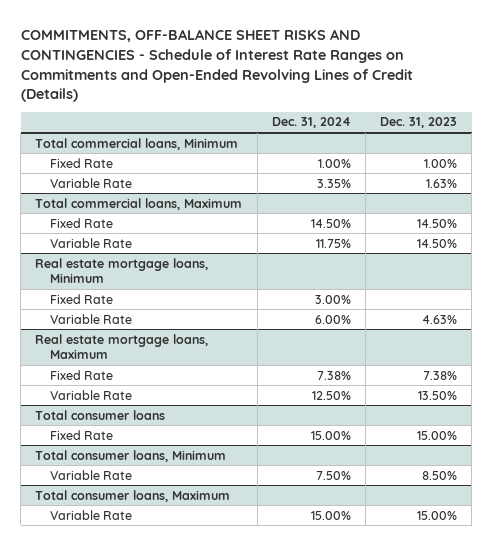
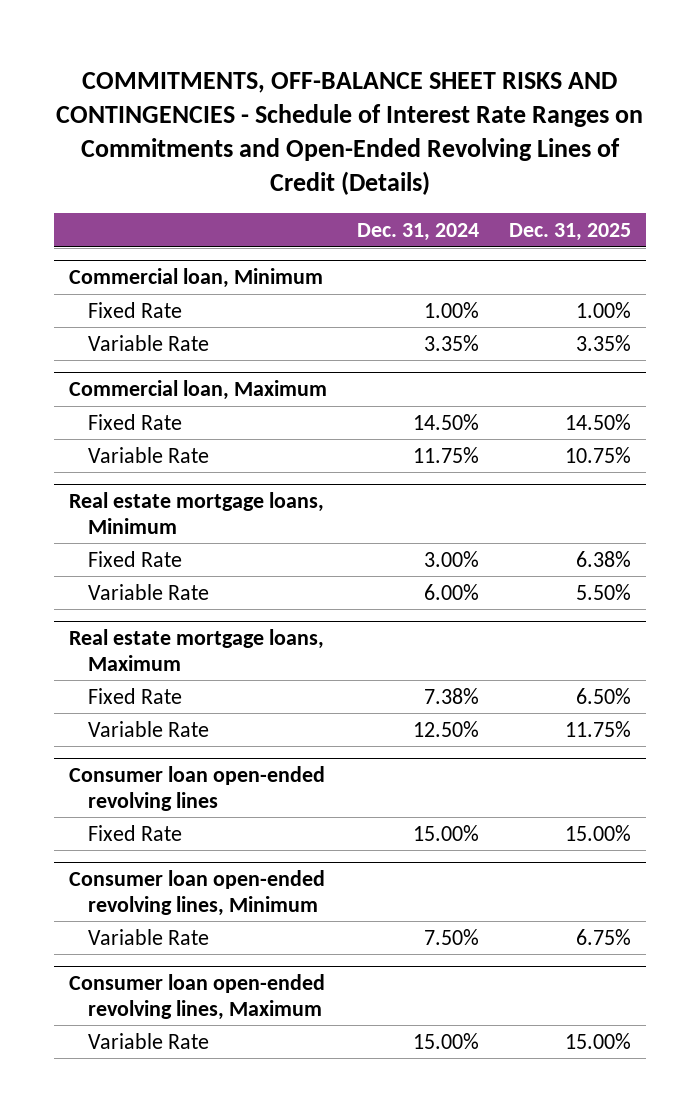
- | Dec. 31, 2024 | Dec. 31, 2023
+ | Dec. 31, 2024 | Dec. 31, 2025
- Total commercial loans, Minimum
+ Commercial loan, Minimum
- Total commercial loans, Maximum
+ Commercial loan, Maximum
- Total consumer loans
+ Consumer loan open-ended revolving lines
- Total consumer loans, Minimum
+ Consumer loan open-ended revolving lines, Minimum
- Total consumer loans, Maximum
+ Consumer loan open-ended revolving lines, Maximum

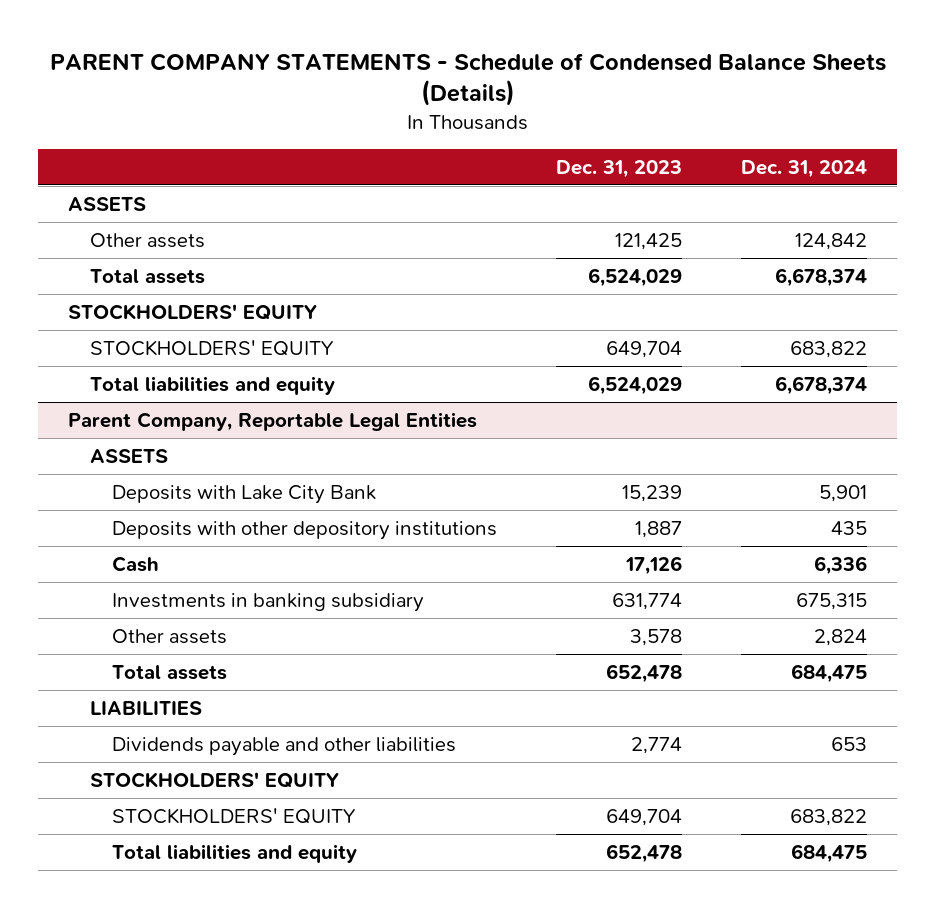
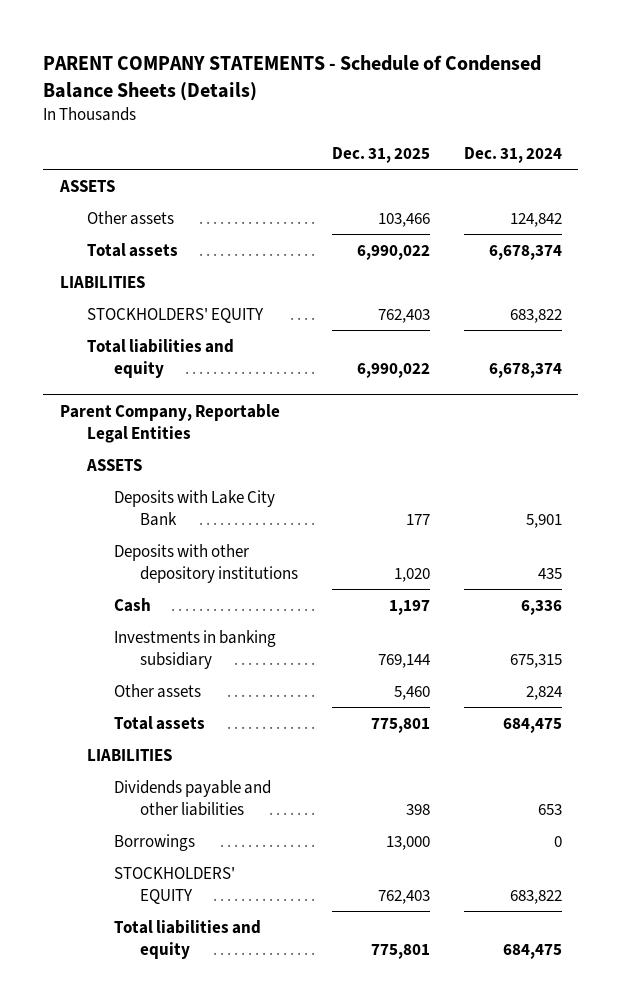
- | Dec. 31, 2023 | Dec. 31, 2024
+ | Dec. 31, 2025 | Dec. 31, 2024
- STOCKHOLDERS' EQUITY
+ LIABILITIES
@ Parent Company, Reportable Legal Entities
- STOCKHOLDERS' EQUITY
+ Borrowings | 13,000 | 0

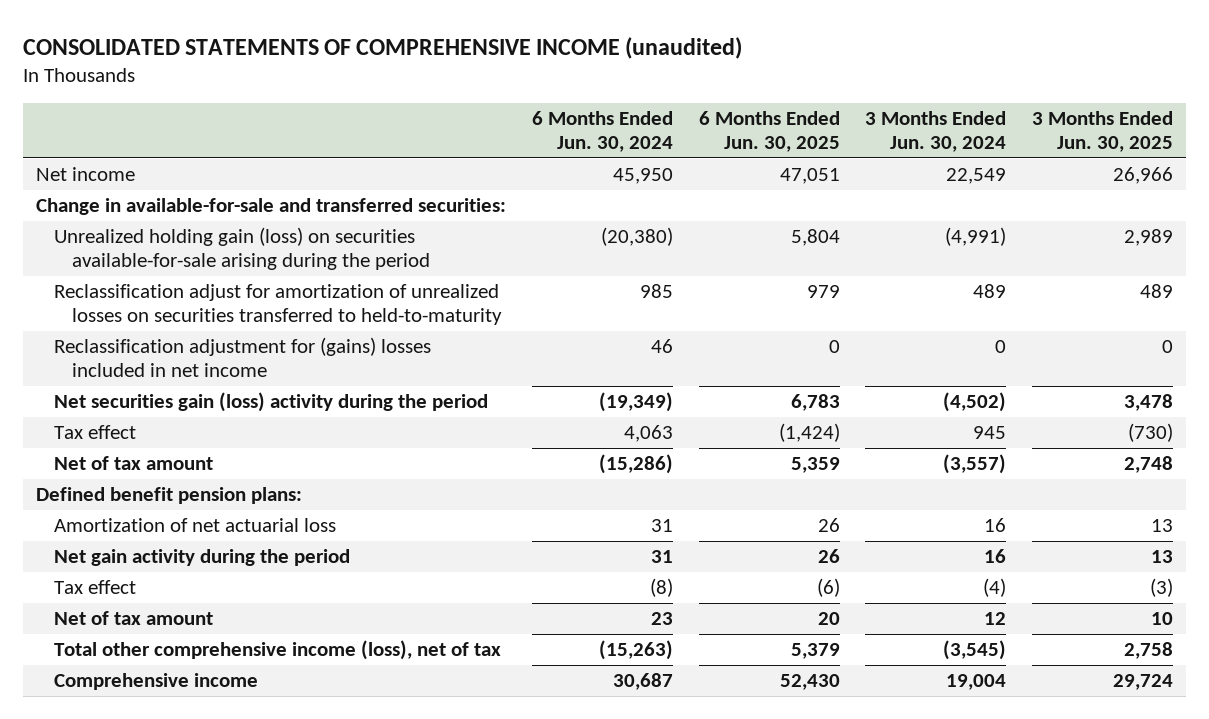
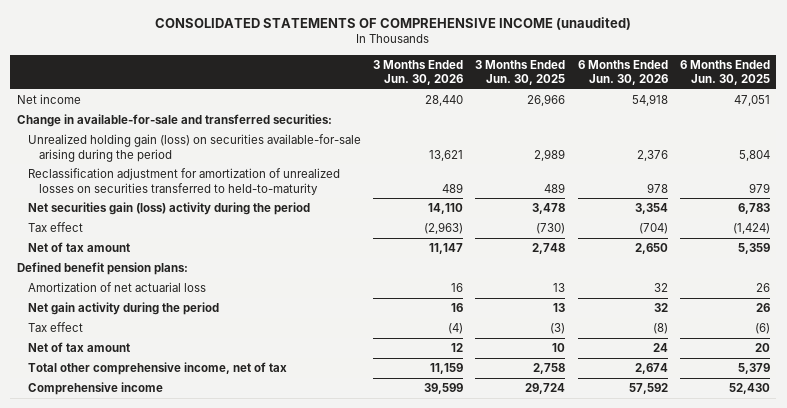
- | 6 Months Ended Jun. 30, 2024 | 6 Months Ended Jun. 30, 2025 | 3 Months Ended Jun. 30, 2024 | 3 Months Ended Jun. 30, 2025
+ | 3 Months Ended Jun. 30, 2026 | 3 Months Ended Jun. 30, 2025 | 6 Months Ended Jun. 30, 2026 | 6 Months Ended Jun. 30, 2025
- Reclassification adjust for amortization of unrealized losses on securities transferred to held-to-maturity | 985 | 979 | 489 | 489
- Reclassification adjustment for (gains) losses included in net income | 46 | 0 | 0 | 0
+ Reclassification adjustment for amortization of unrealized losses on securities transferred to held-to-maturity | 489 | 489 | 978 | 979
- Total other comprehensive income (loss), net of tax | (15,263) | 5,379 | (3,545) | 2,758
+ Total other comprehensive income, net of tax | 11,159 | 2,758 | 2,674 | 5,379

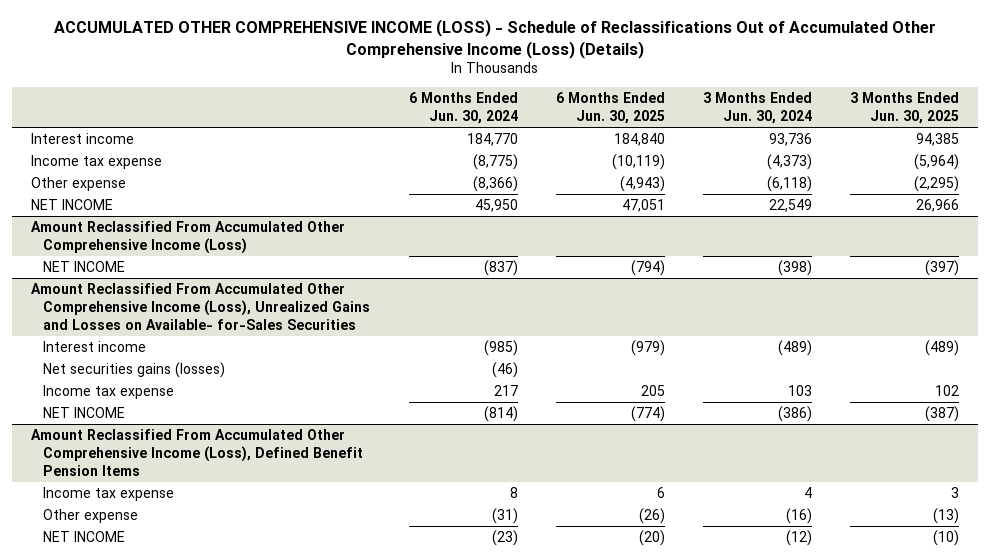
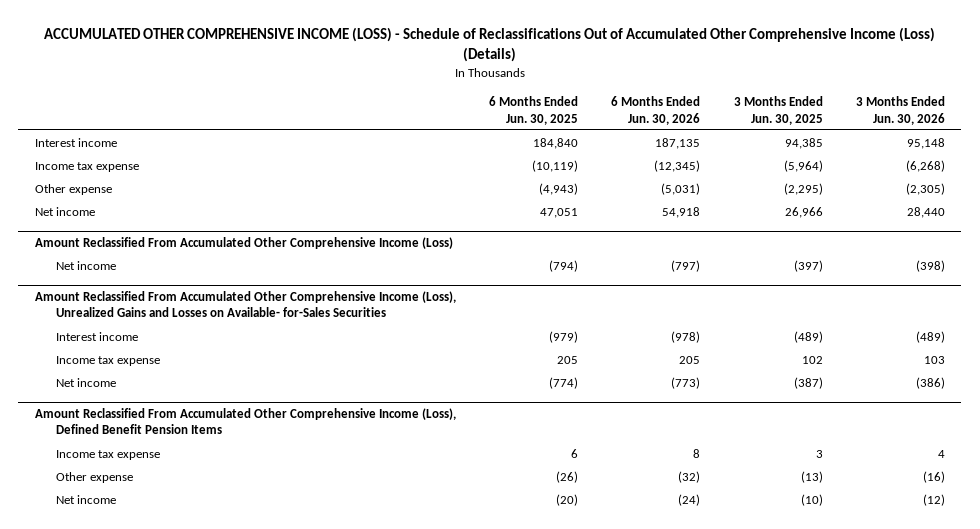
- | 6 Months Ended Jun. 30, 2024 | 6 Months Ended Jun. 30, 2025 | 3 Months Ended Jun. 30, 2024 | 3 Months Ended Jun. 30, 2025
+ | 6 Months Ended Jun. 30, 2025 | 6 Months Ended Jun. 30, 2026 | 3 Months Ended Jun. 30, 2025 | 3 Months Ended Jun. 30, 2026
- NET INCOME | 45,950 | 47,051 | 22,549 | 26,966
+ Net income | 47,051 | 54,918 | 26,966 | 28,440
@ Amount Reclassified From Accumulated Other Comprehensive Income (Loss)
- NET INCOME | (837) | (794) | (398) | (397)
+ Net income | (794) | (797) | (397) | (398)
@ Amount Reclassified From Accumulated Other Comprehensive Income (Loss), Unrealized Gains and Losses on Available- for-Sales Securities
- Net securities gains (losses) | (46) | | |
- NET INCOME | (814) | (774) | (386) | (387)
+ Net income | (774) | (773) | (387) | (386)
@ Amount Reclassified From Accumulated Other Comprehensive Income (Loss), Defined Benefit Pension Items
- NET INCOME | (23) | (20) | (12) | (10)
+ Net income | (20) | (24) | (10) | (12)

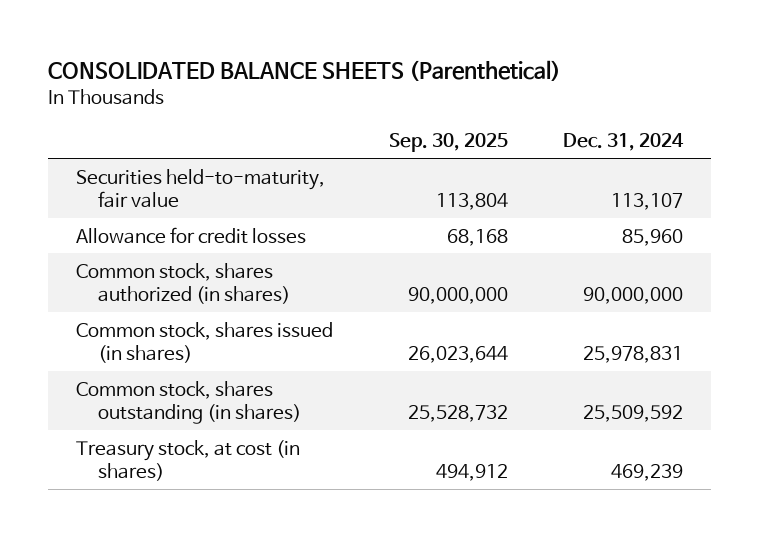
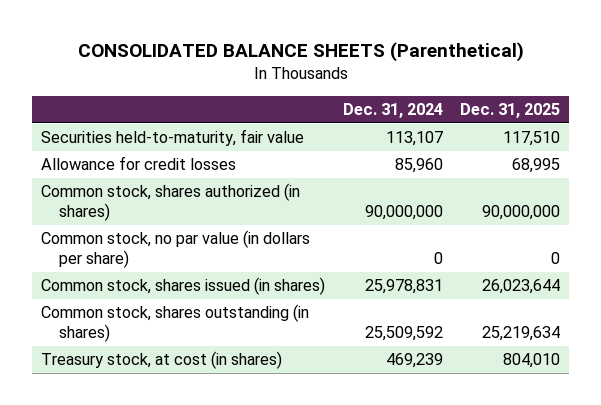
- | Sep. 30, 2025 | Dec. 31, 2024
+ | Dec. 31, 2024 | Dec. 31, 2025
+ Common stock, no par value (in dollars per share) | 0 | 0

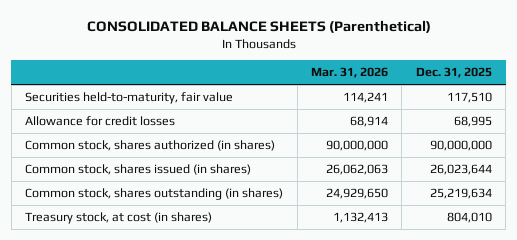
- | Dec. 31, 2024 | Dec. 31, 2025
+ | Mar. 31, 2026 | Dec. 31, 2025
- Common stock, no par value (in dollars per share) | 0 | 0

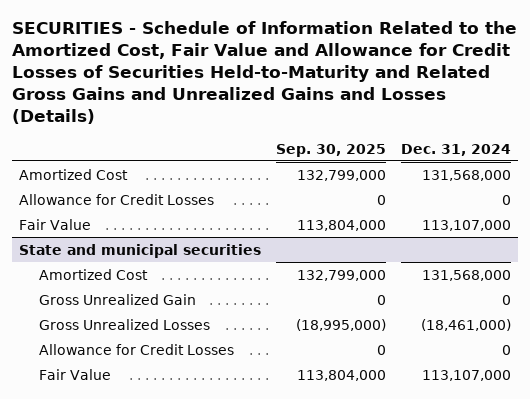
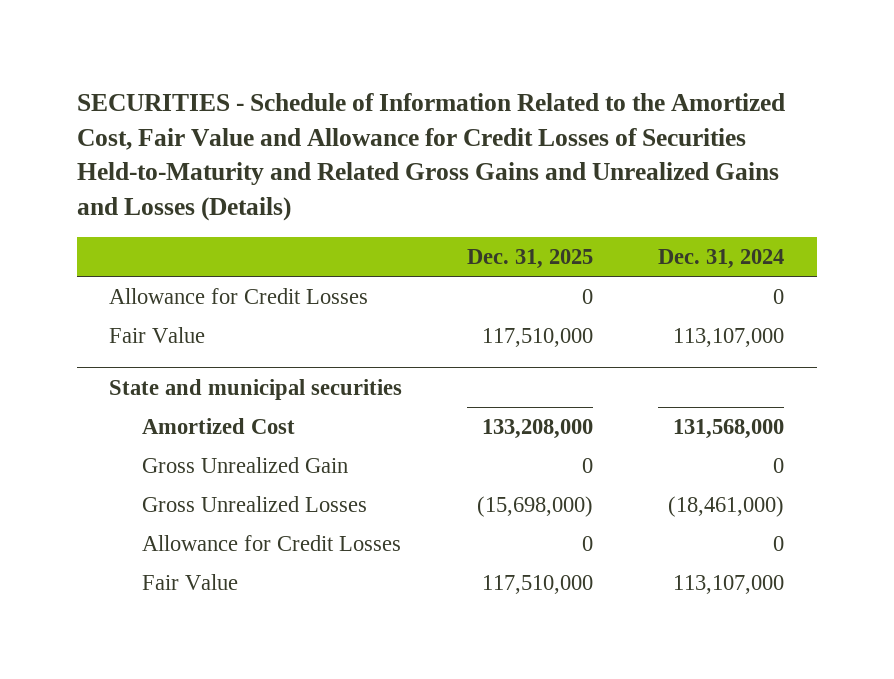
- | Sep. 30, 2025 | Dec. 31, 2024
+ | Dec. 31, 2025 | Dec. 31, 2024
- Amortized Cost | 132,799,000 | 131,568,000

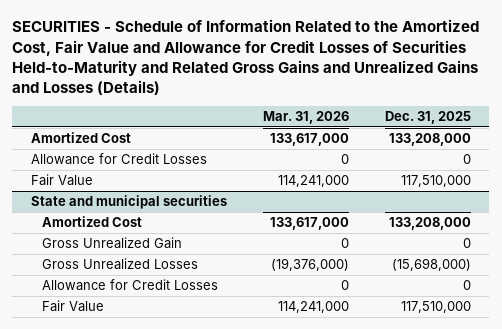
- | Dec. 31, 2025 | Dec. 31, 2024
+ | Mar. 31, 2026 | Dec. 31, 2025
+ Amortized Cost | 133,617,000 | 133,208,000

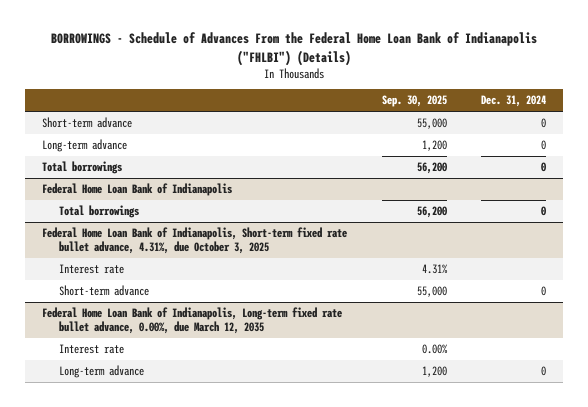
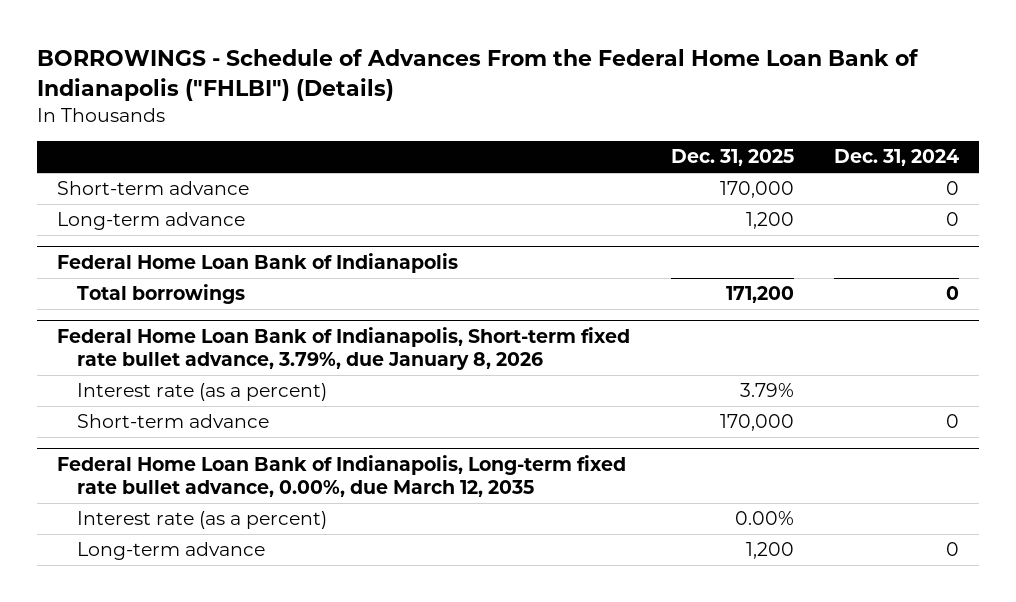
- | Sep. 30, 2025 | Dec. 31, 2024
+ | Dec. 31, 2025 | Dec. 31, 2024
- Total borrowings | 56,200 | 0
- Federal Home Loan Bank of Indianapolis, Short-term fixed rate bullet advance, 4.31%, due October 3, 2025
- Interest rate | 4.31% |
+ Federal Home Loan Bank of Indianapolis, Short-term fixed rate bullet advance, 3.79%, due January 8, 2026
+ Interest rate (as a percent) | 3.79% |
@ Federal Home Loan Bank of Indianapolis, Long-term fixed rate bullet advance, 0.00%, due March 12, 2035
- Interest rate | 0.00% |
+ Interest rate (as a percent) | 0.00% |

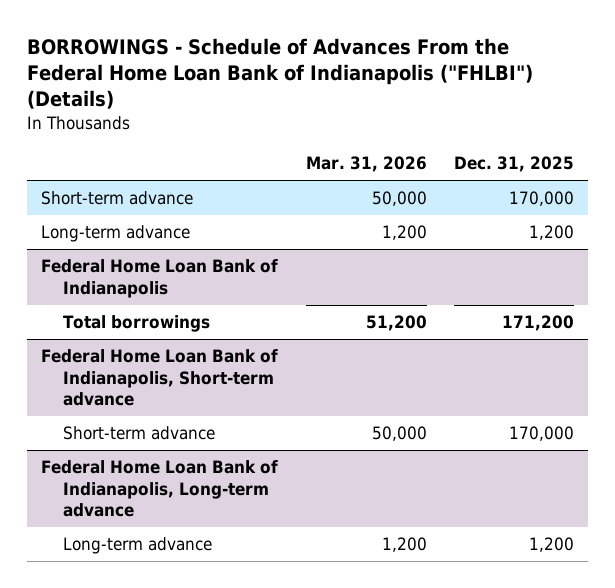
- | Dec. 31, 2025 | Dec. 31, 2024
+ | Mar. 31, 2026 | Dec. 31, 2025
- Federal Home Loan Bank of Indianapolis, Short-term fixed rate bullet advance, 3.79%, due January 8, 2026
- Interest rate (as a percent) | 3.79% |
+ Federal Home Loan Bank of Indianapolis, Short-term advance
- Federal Home Loan Bank of Indianapolis, Long-term fixed rate bullet advance, 0.00%, due March 12, 2035
- Interest rate (as a percent) | 0.00% |
+ Federal Home Loan Bank of Indianapolis, Long-term advance

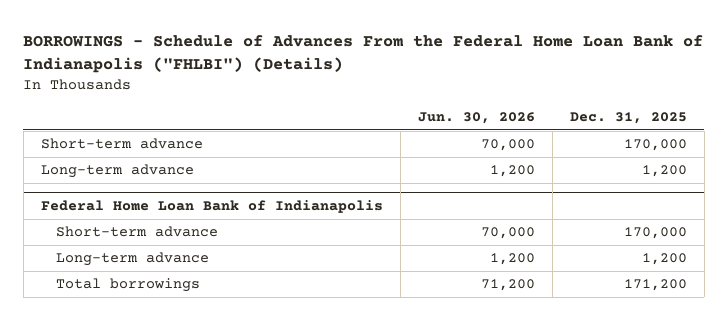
- | Mar. 31, 2026 | Dec. 31, 2025
+ | Jun. 30, 2026 | Dec. 31, 2025
- Federal Home Loan Bank of Indianapolis, Short-term advance
- Federal Home Loan Bank of Indianapolis, Long-term advance
@ Federal Home Loan Bank of Indianapolis
moved down: Total borrowings | 71,200 | 171,200

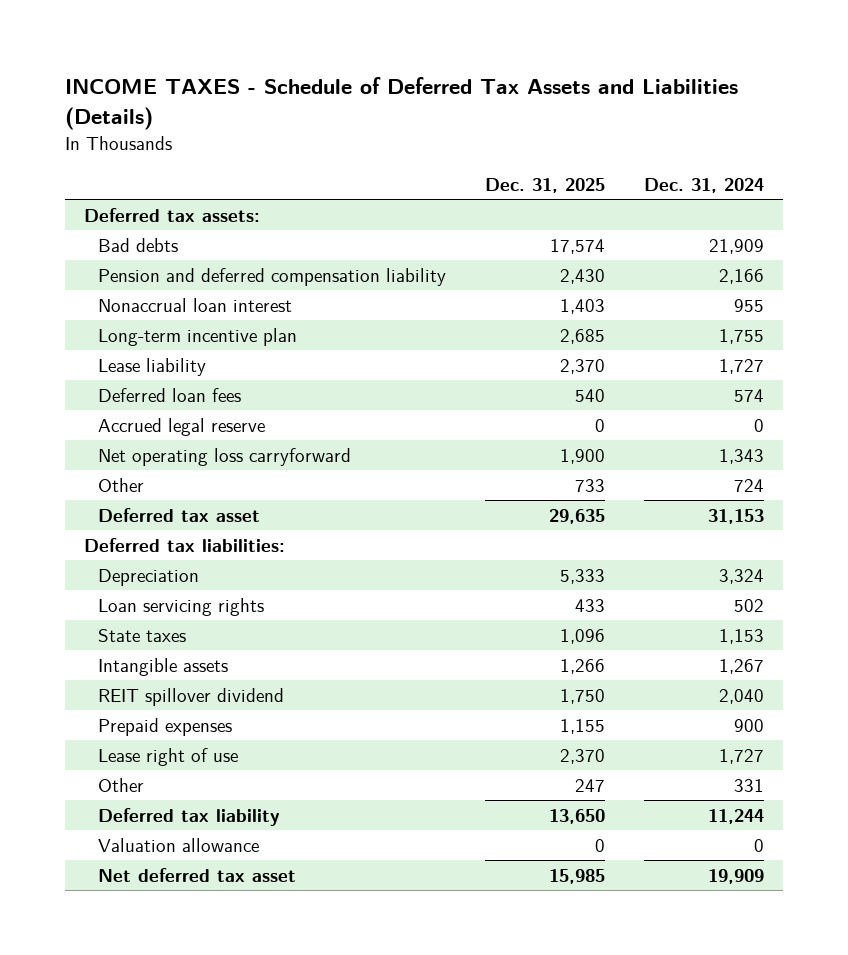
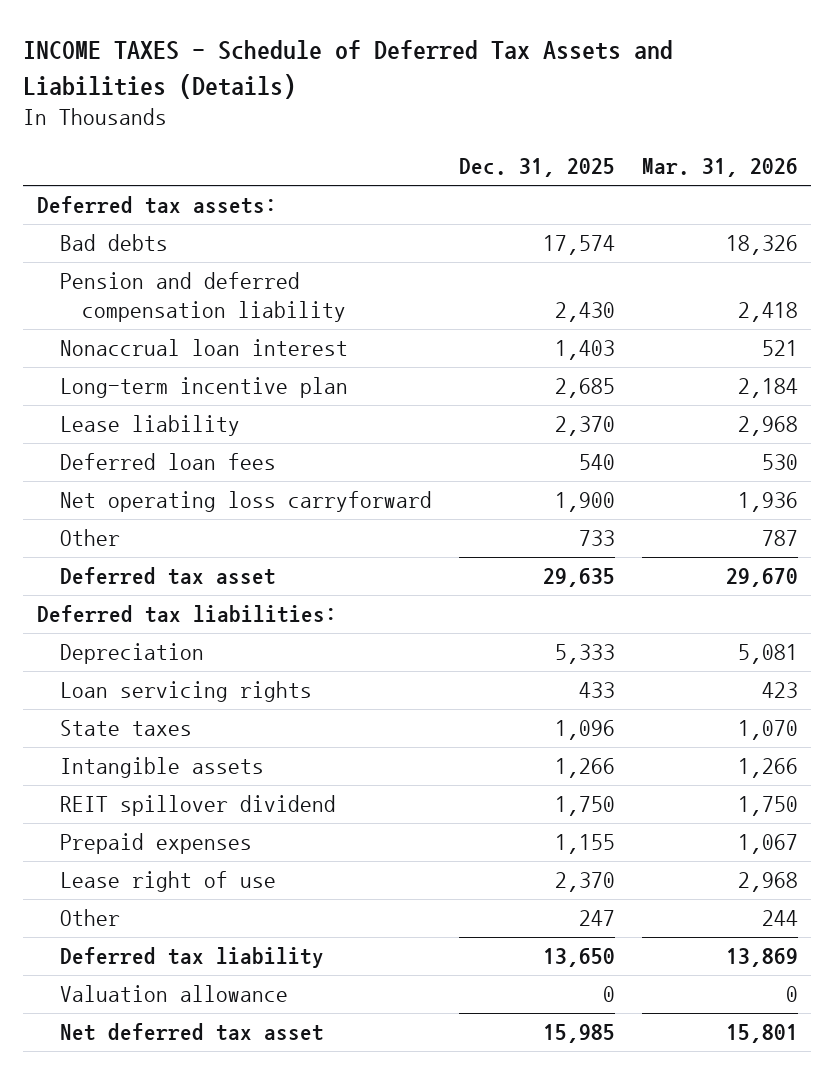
- | Dec. 31, 2025 | Dec. 31, 2024
+ | Dec. 31, 2025 | Mar. 31, 2026
- Accrued legal reserve | 0 | 0

